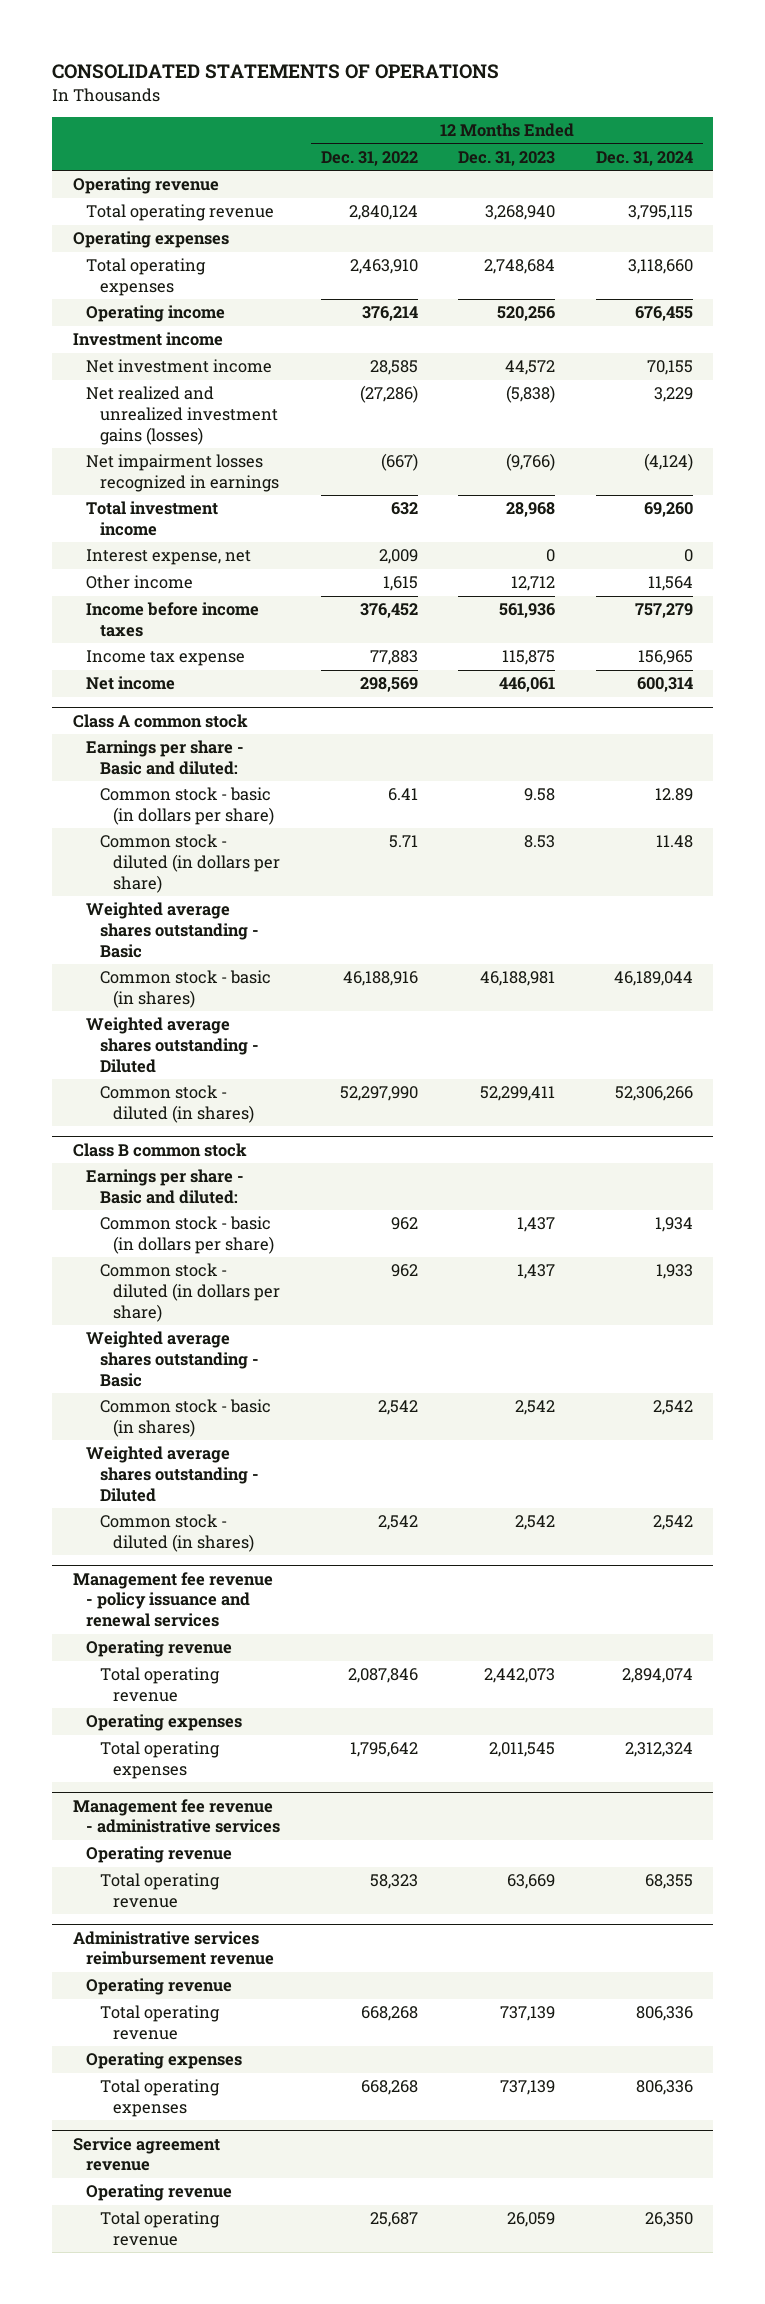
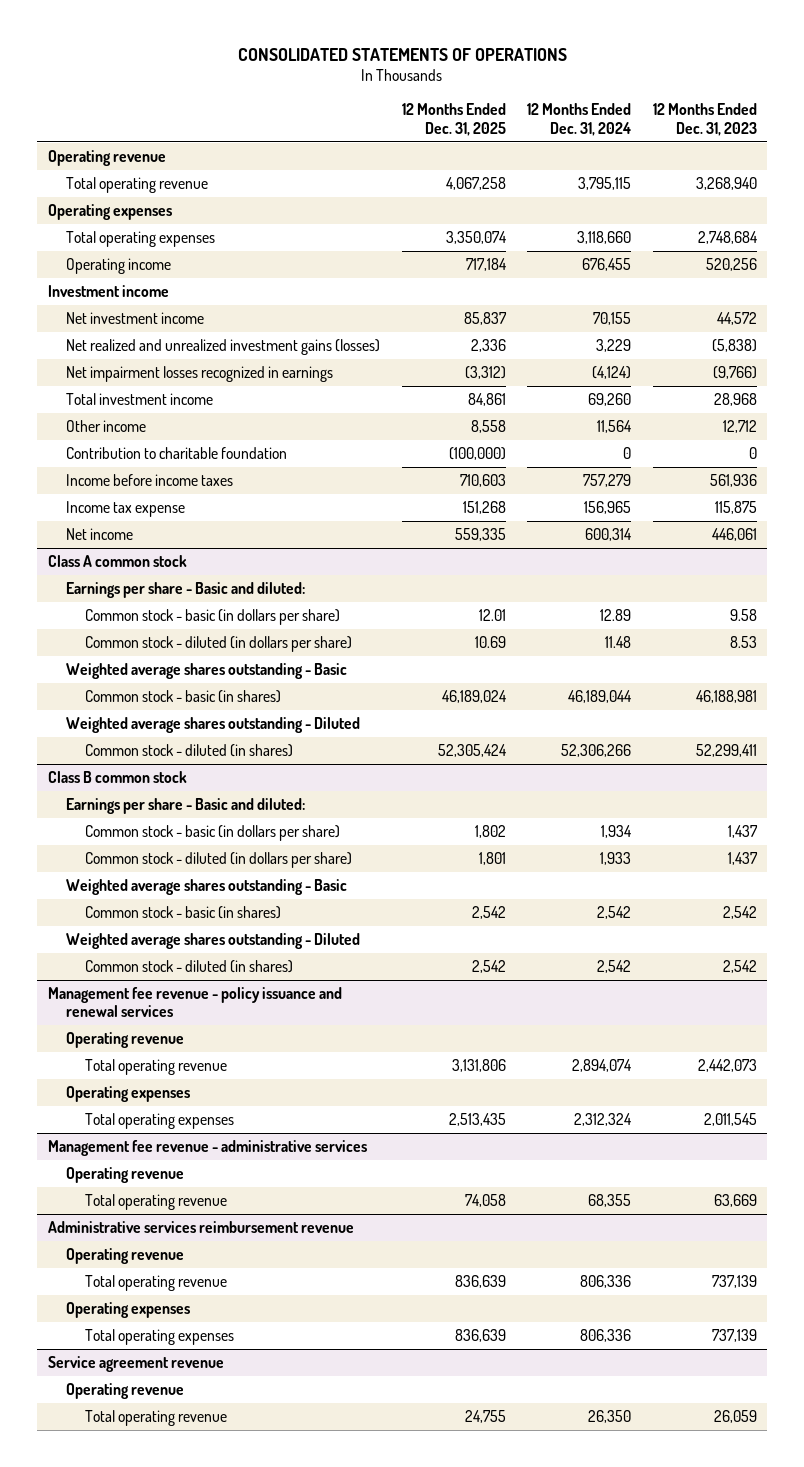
- | 12 Months Ended Dec. 31, 2022 | 12 Months Ended Dec. 31, 2023 | 12 Months Ended Dec. 31, 2024
+ | 12 Months Ended Dec. 31, 2025 | 12 Months Ended Dec. 31, 2024 | 12 Months Ended Dec. 31, 2023
- Interest expense, net | 2,009 | 0 | 0
+ Contribution to charitable foundation | (100,000) | 0 | 0

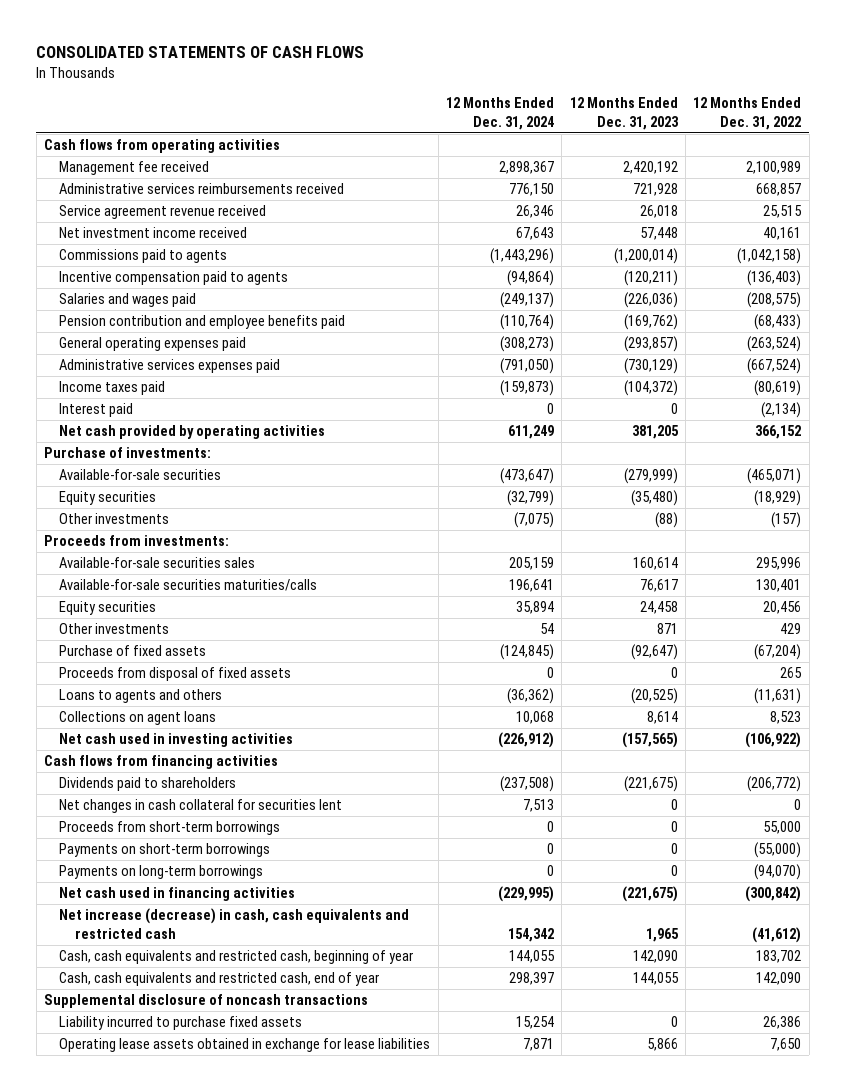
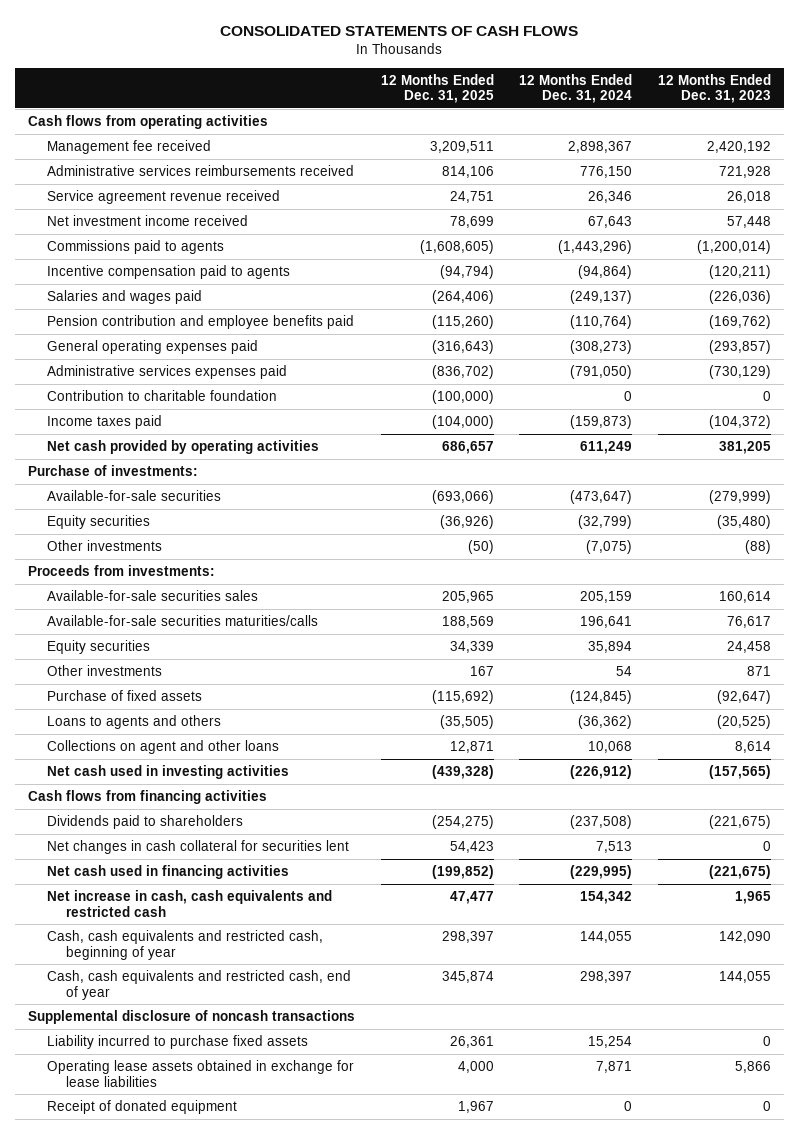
- | 12 Months Ended Dec. 31, 2024 | 12 Months Ended Dec. 31, 2023 | 12 Months Ended Dec. 31, 2022
+ | 12 Months Ended Dec. 31, 2025 | 12 Months Ended Dec. 31, 2024 | 12 Months Ended Dec. 31, 2023
+ Contribution to charitable foundation | (100,000) | 0 | 0
- Interest paid | 0 | 0 | (2,134)
- Proceeds from disposal of fixed assets | 0 | 0 | 265
- Collections on agent loans | 10,068 | 8,614 | 8,523
+ Collections on agent and other loans | 12,871 | 10,068 | 8,614
- Proceeds from short-term borrowings | 0 | 0 | 55,000
- Payments on short-term borrowings | 0 | 0 | (55,000)
- Payments on long-term borrowings | 0 | 0 | (94,070)
- Net increase (decrease) in cash, cash equivalents and restricted cash | 154,342 | 1,965 | (41,612)
+ Net increase in cash, cash equivalents and restricted cash | 47,477 | 154,342 | 1,965
+ Receipt of donated equipment | 1,967 | 0 | 0

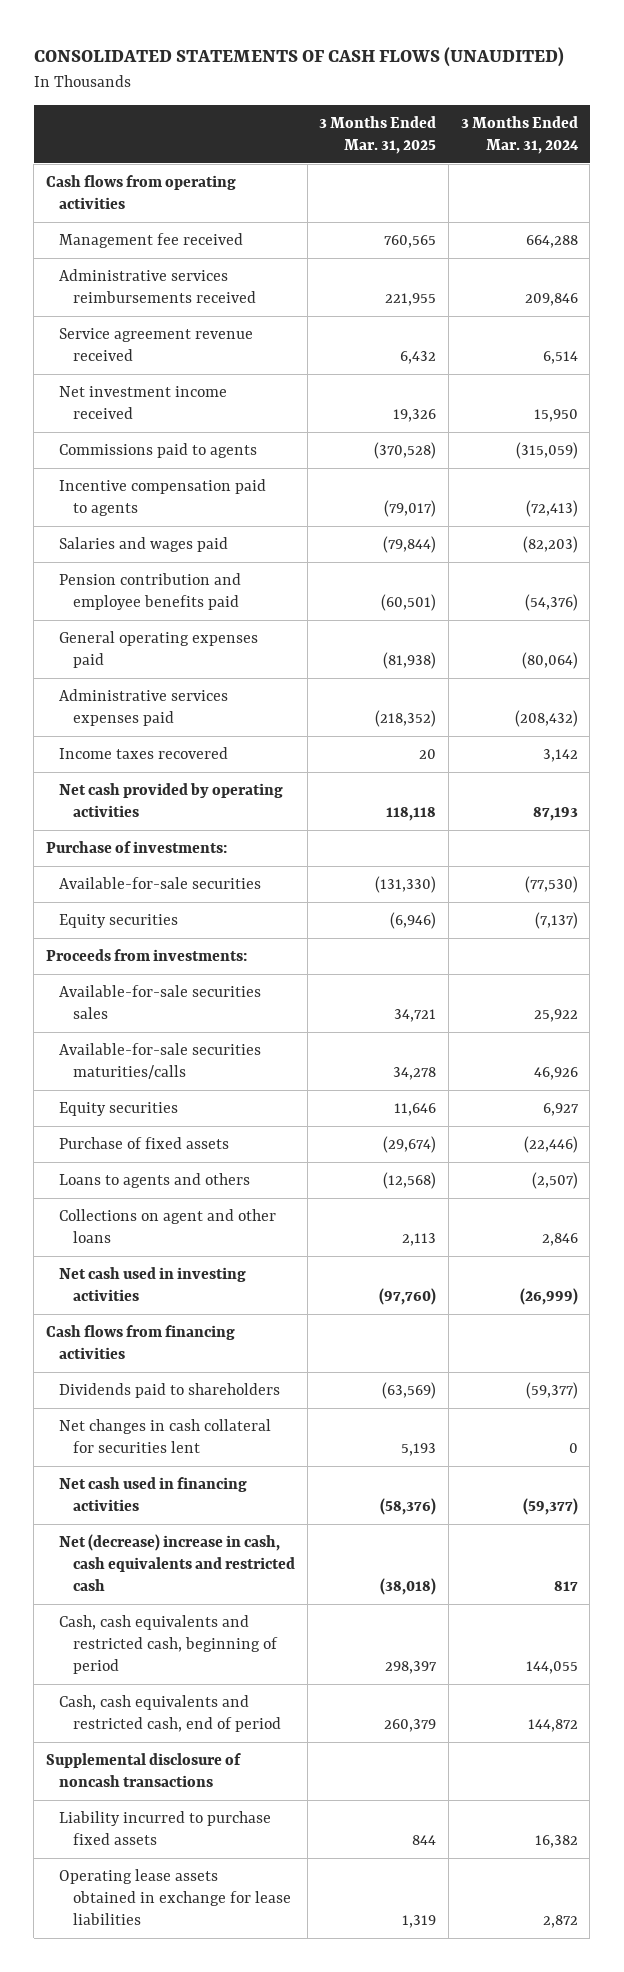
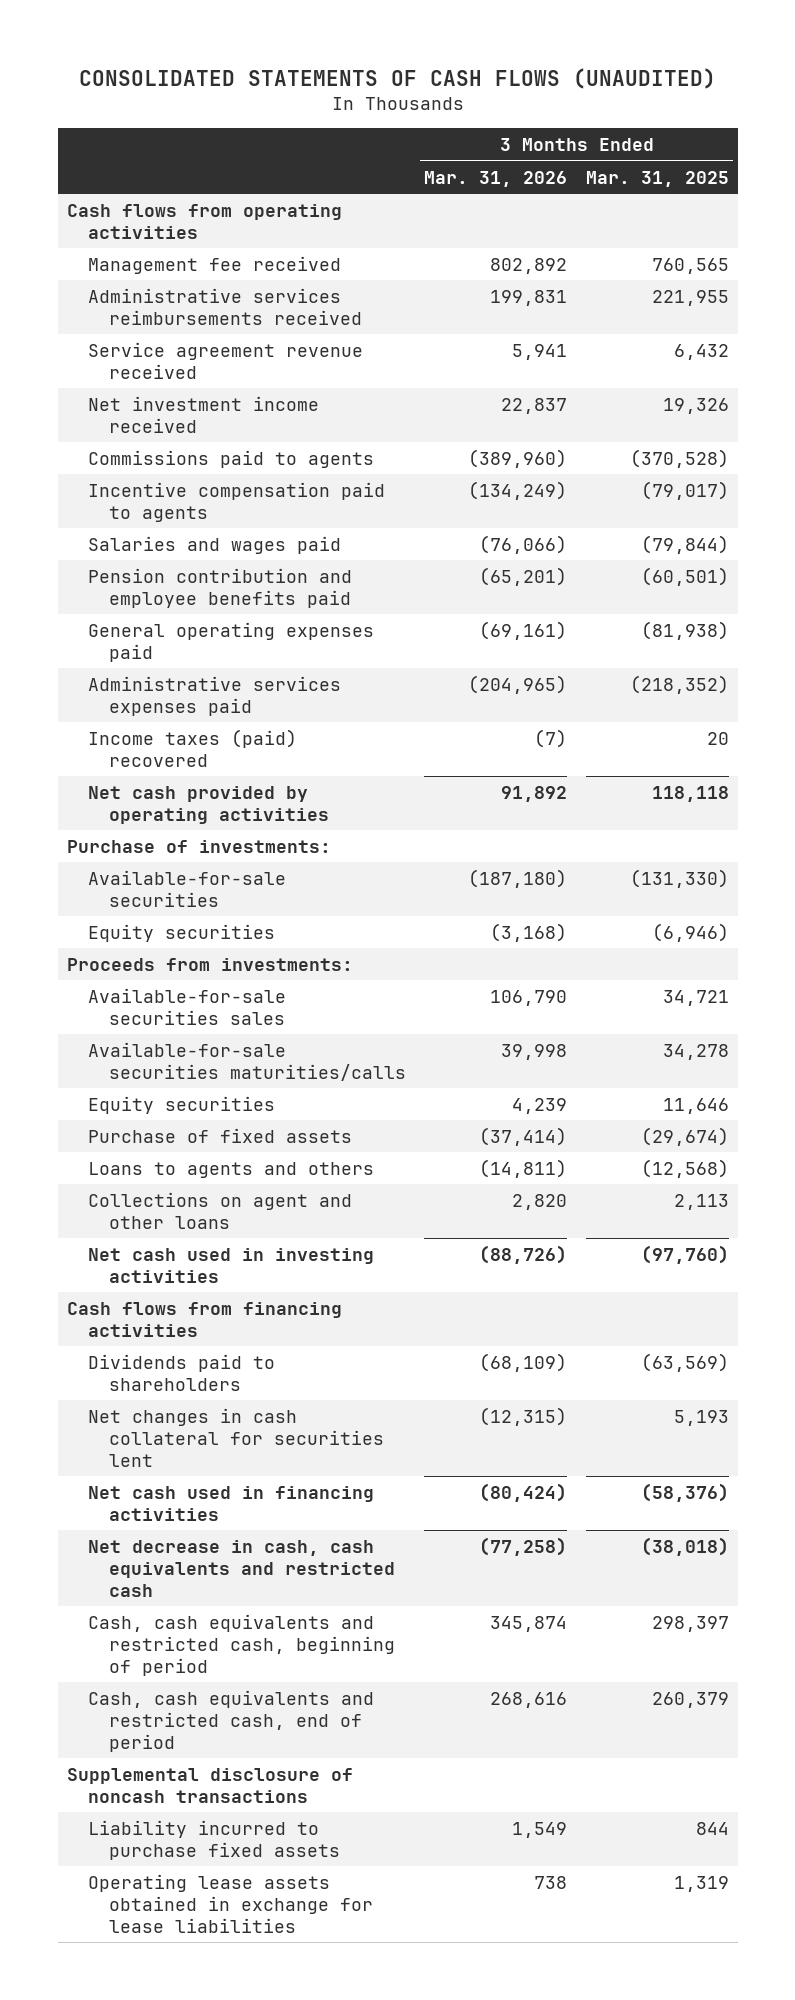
- | 3 Months Ended Mar. 31, 2025 | 3 Months Ended Mar. 31, 2024
+ | 3 Months Ended Mar. 31, 2026 | 3 Months Ended Mar. 31, 2025
- Income taxes recovered | 20 | 3,142
+ Income taxes (paid) recovered | (7) | 20
- Net (decrease) increase in cash, cash equivalents and restricted cash | (38,018) | 817
+ Net decrease in cash, cash equivalents and restricted cash | (77,258) | (38,018)

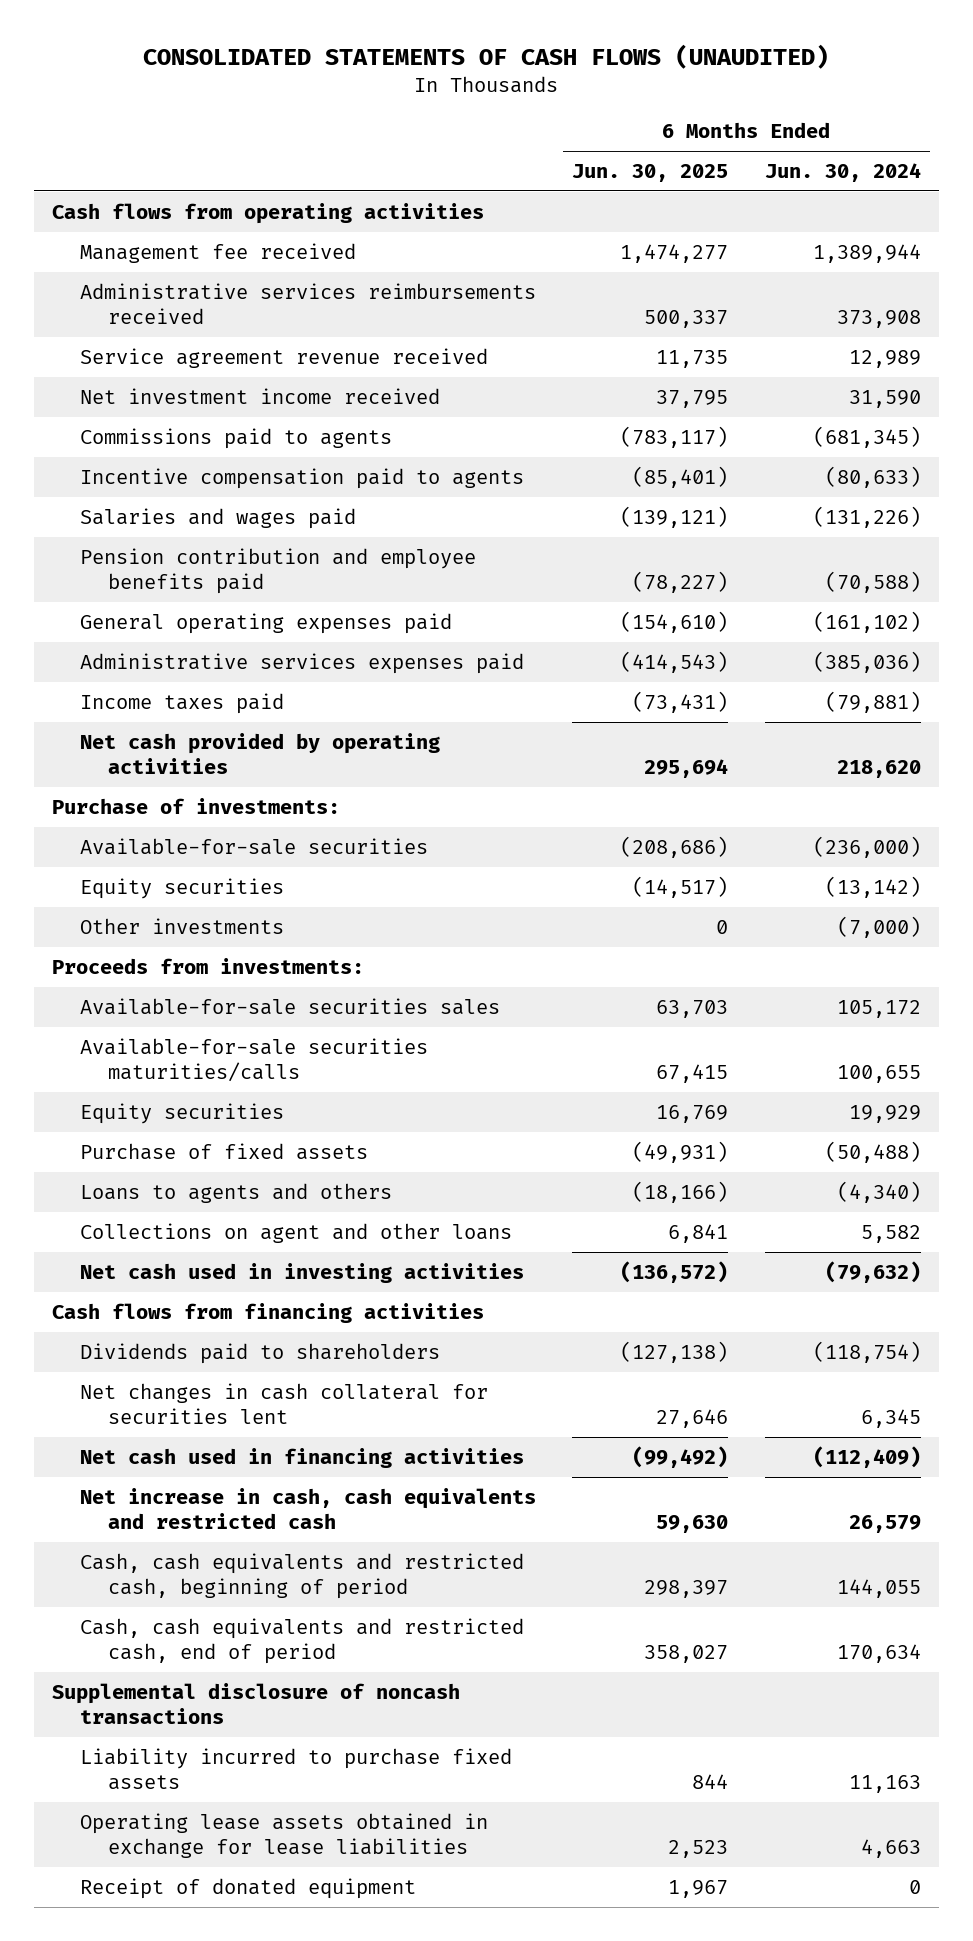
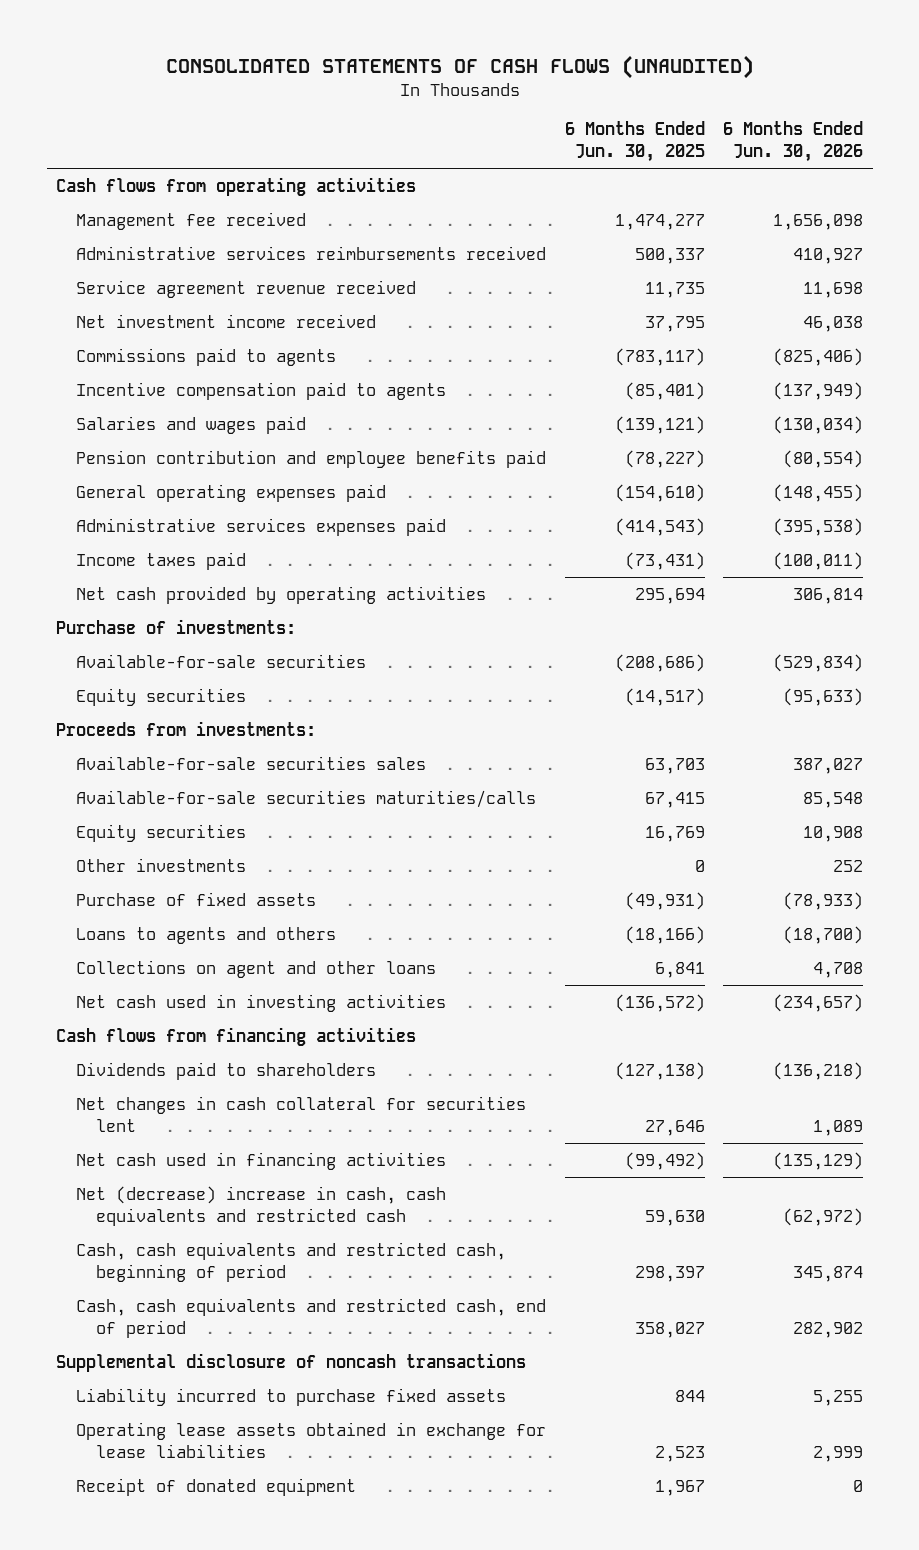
- | 6 Months Ended Jun. 30, 2025 | 6 Months Ended Jun. 30, 2024
+ | 6 Months Ended Jun. 30, 2025 | 6 Months Ended Jun. 30, 2026
moved down: Other investments | 0 | 252
- Net increase in cash, cash equivalents and restricted cash | 59,630 | 26,579
+ Net (decrease) increase in cash, cash equivalents and restricted cash | 59,630 | (62,972)

